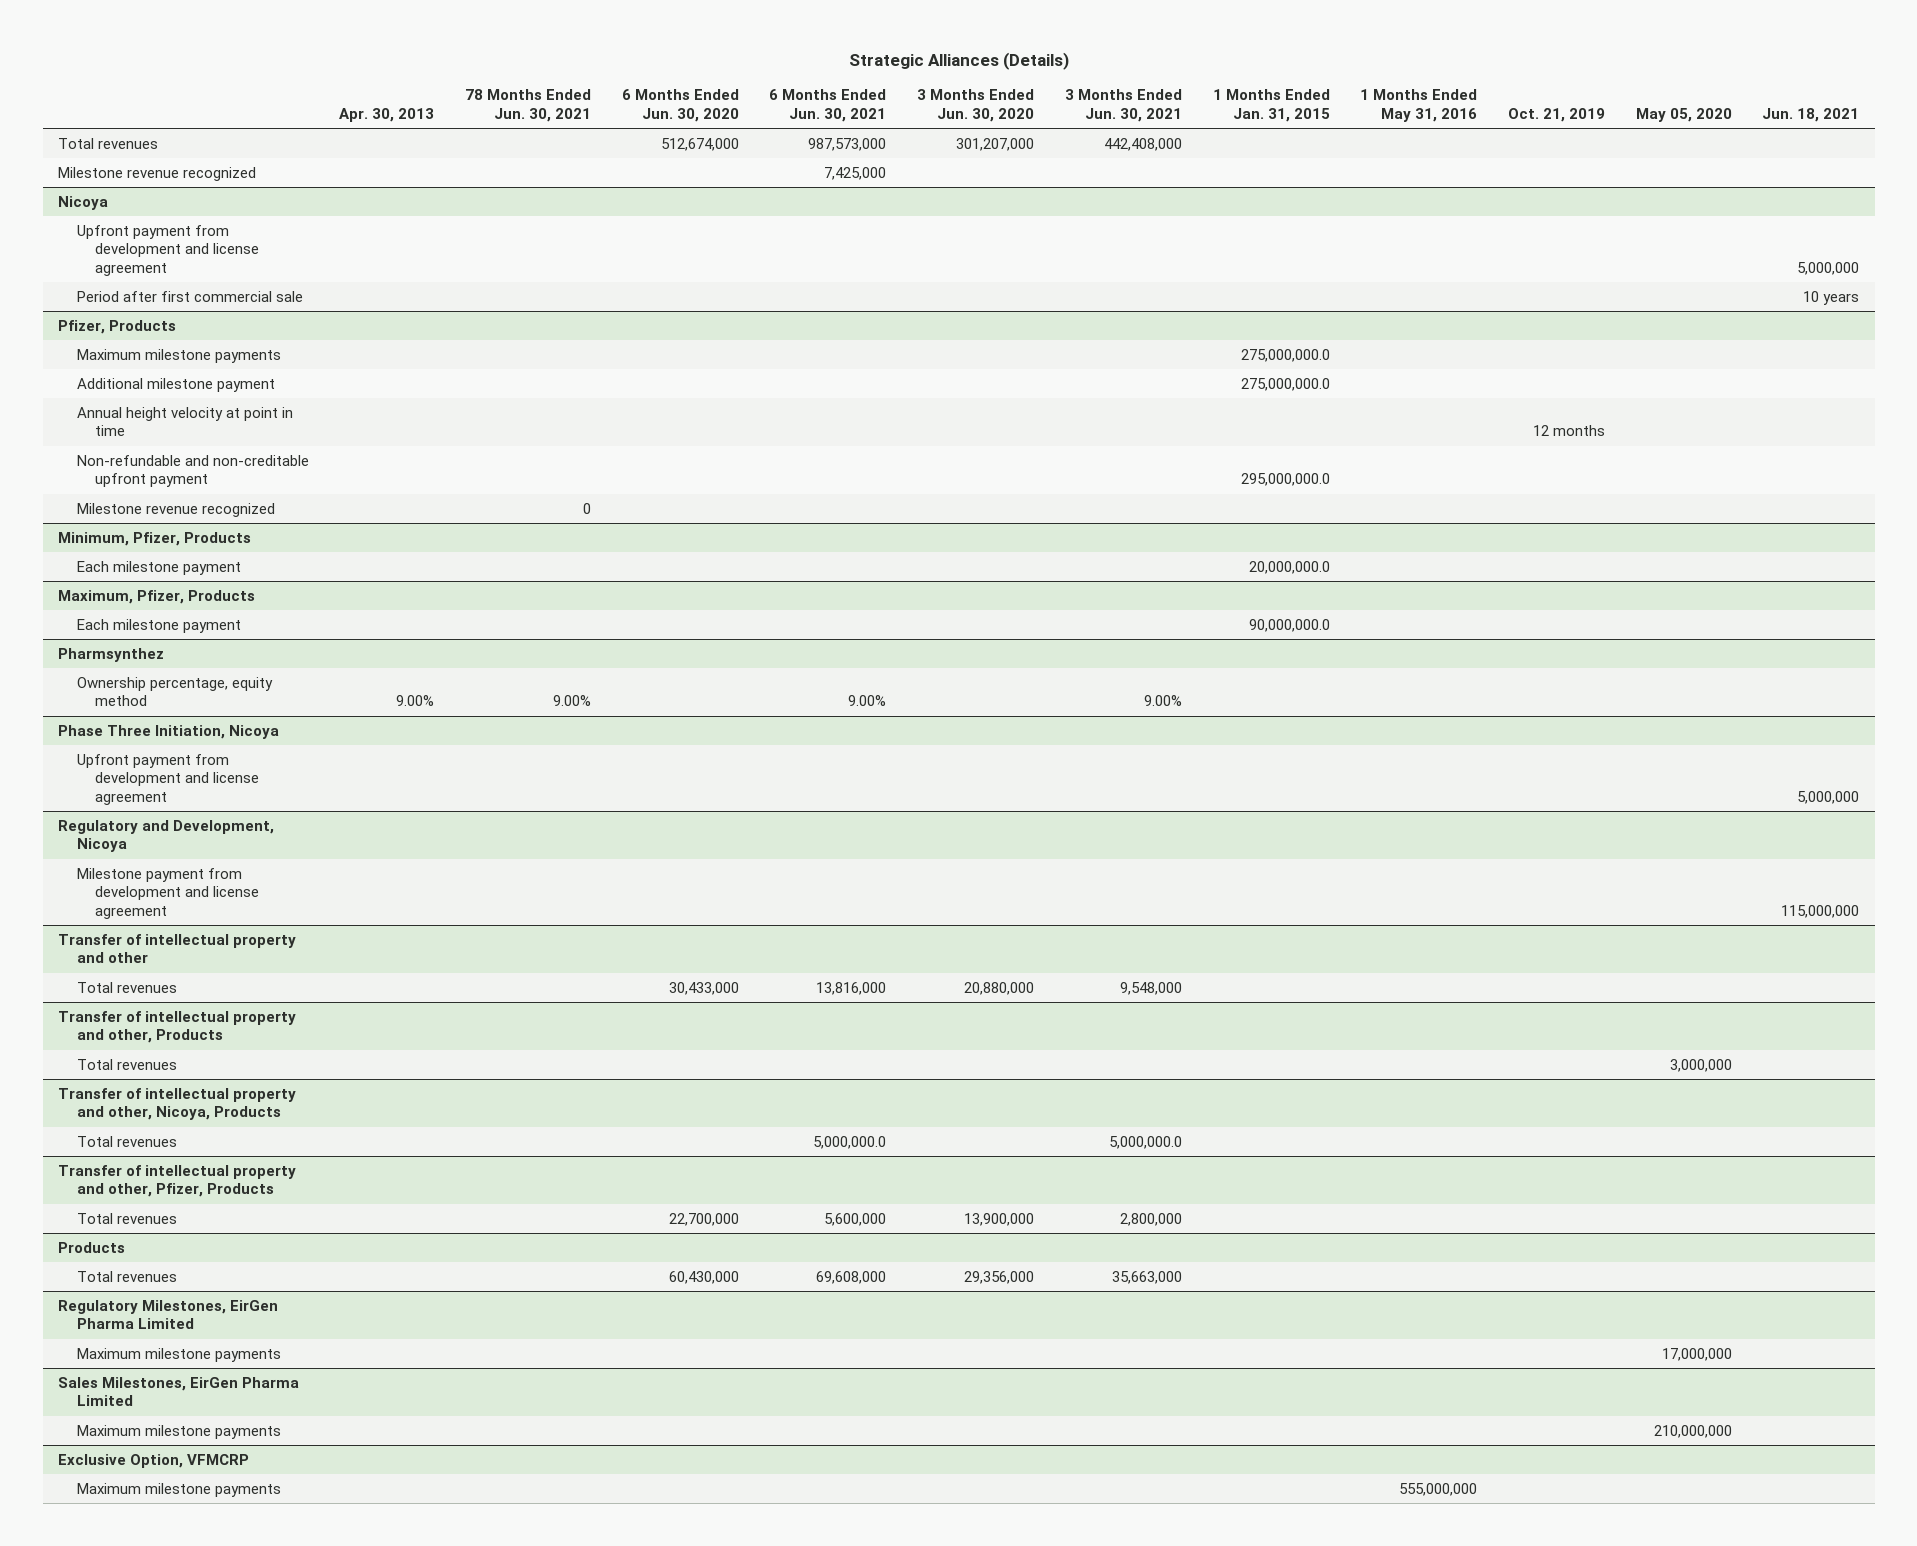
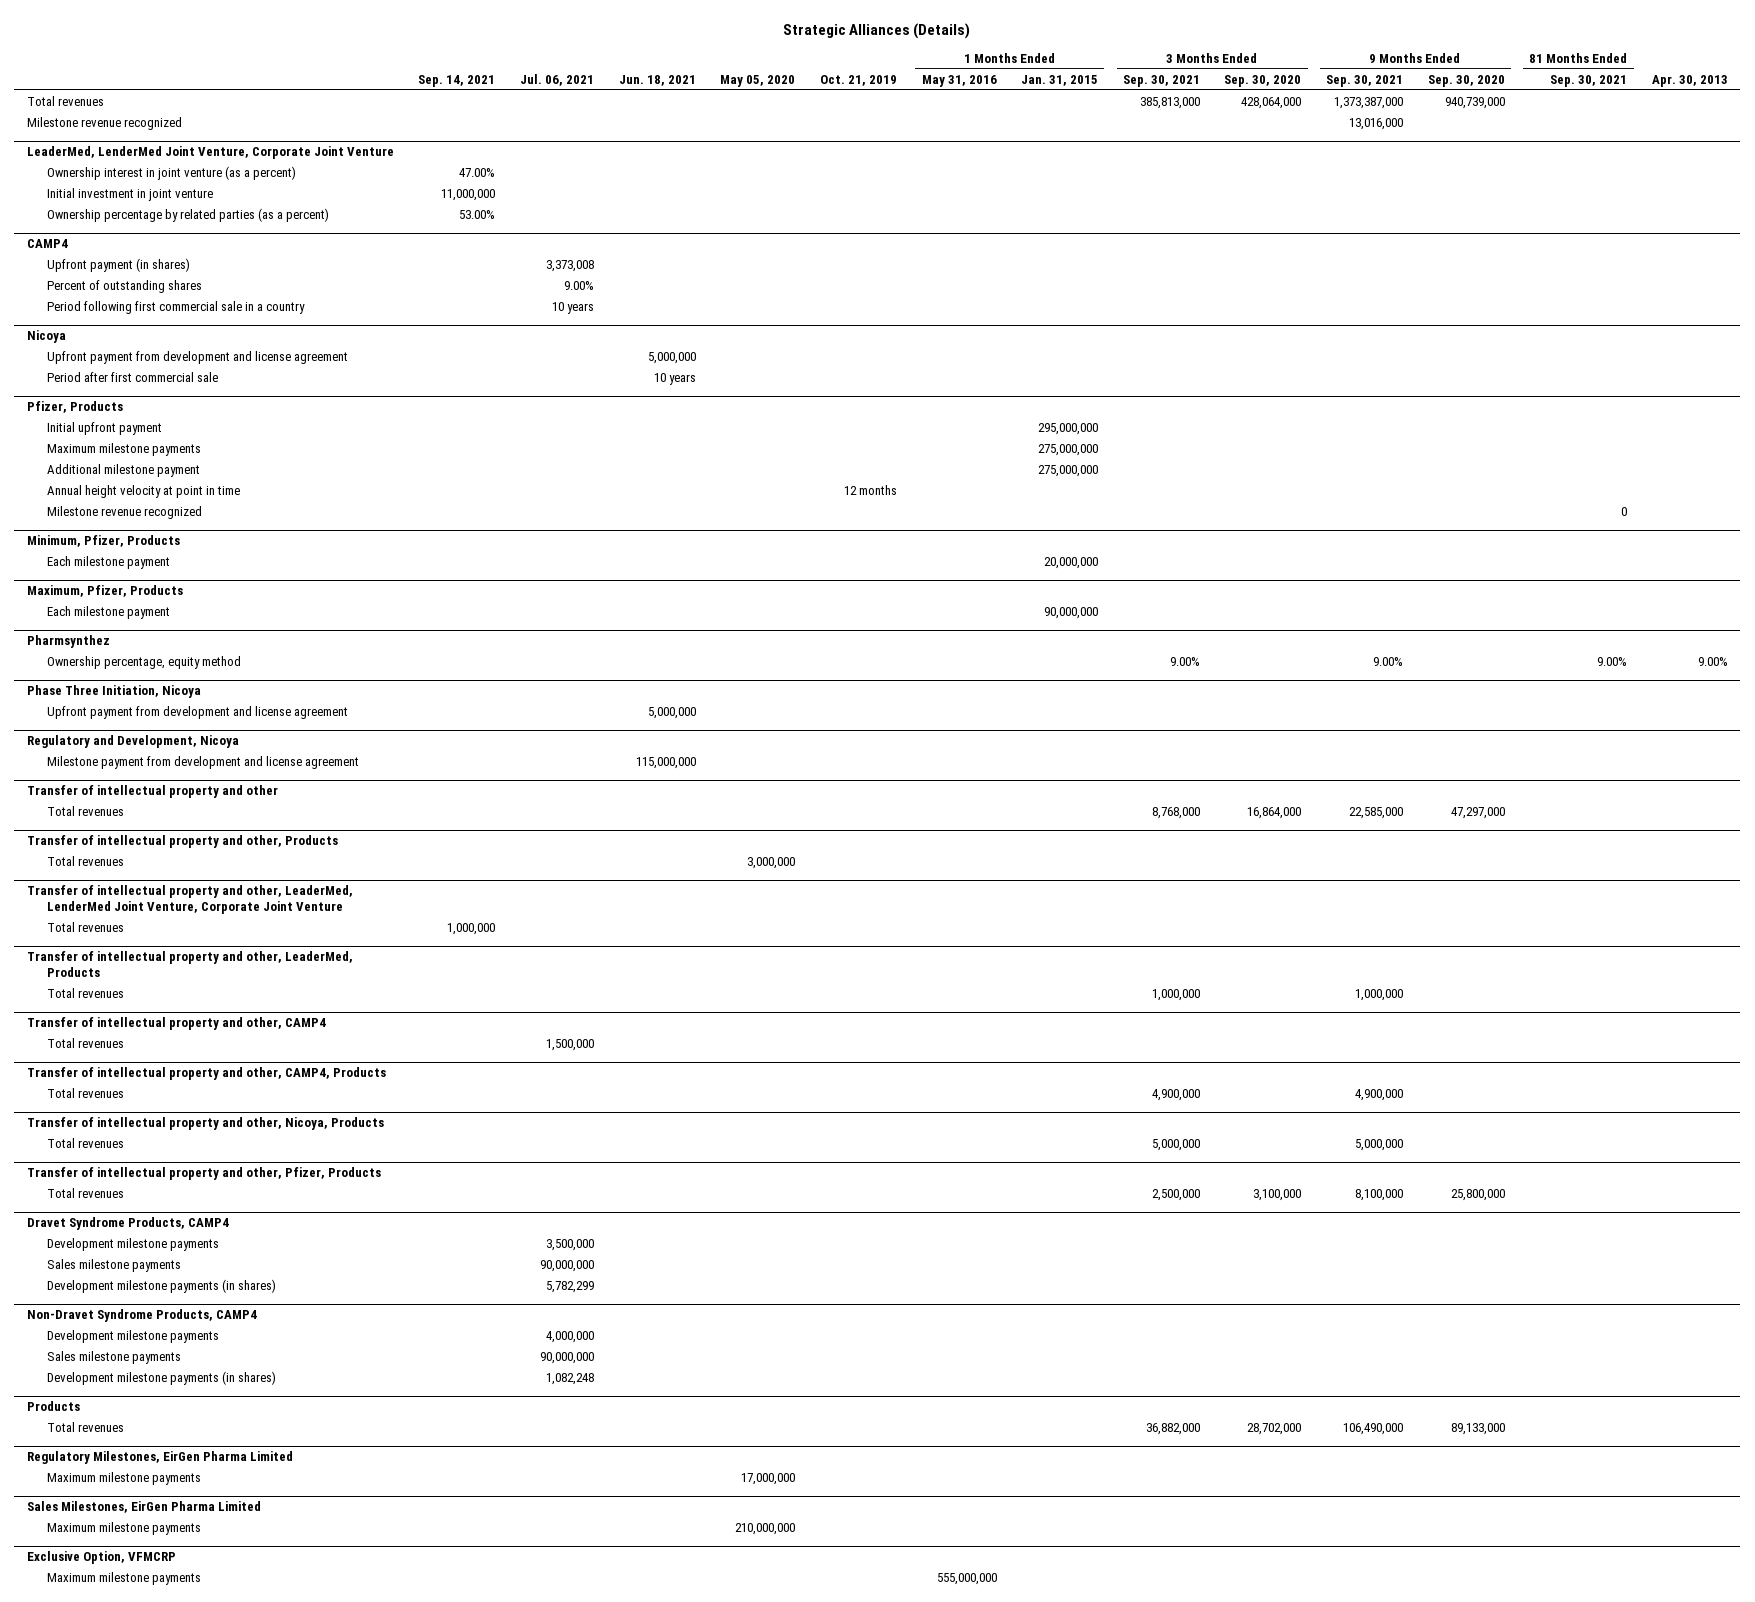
- | Apr. 30, 2013 | 78 Months Ended Jun. 30, 2021 | 6 Months Ended Jun. 30, 2020 | 6 Months Ended Jun. 30, 2021 | 3 Months Ended Jun. 30, 2020 | 3 Months Ended Jun. 30, 2021 | 1 Months Ended Jan. 31, 2015 | 1 Months Ended May 31, 2016 | Oct. 21, 2019 | May 05, 2020 | Jun. 18, 2021
+ | Sep. 14, 2021 | Jul. 06, 2021 | Jun. 18, 2021 | May 05, 2020 | Oct. 21, 2019 | 1 Months Ended May 31, 2016 | 1 Months Ended Jan. 31, 2015 | 3 Months Ended Sep. 30, 2021 | 3 Months Ended Sep. 30, 2020 | 9 Months Ended Sep. 30, 2021 | 9 Months Ended Sep. 30, 2020 | 81 Months Ended Sep. 30, 2021 | Apr. 30, 2013
+ LeaderMed, LenderMed Joint Venture, Corporate Joint Venture
+ Ownership interest in joint venture (as a percent) | 47.00% | | | | | | | | | | | |
+ Initial investment in joint venture | 11,000,000 | | | | | | | | | | | |
+ Ownership percentage by related parties (as a percent) | 53.00% | | | | | | | | | | | |
+ CAMP4
+ Upfront payment (in shares) | | 3,373,008 | | | | | | | | | | |
+ Percent of outstanding shares | | 9.00% | | | | | | | | | | |
+ Period following first commercial sale in a country | | 10 years | | | | | | | | | | |
@ Pfizer, Products
- Maximum milestone payments | | | | | | | 275,000,000.0 | | | |
- Additional milestone payment | | | | | | | 275,000,000.0 | | | |
+ Initial upfront payment | | | | | | | 295,000,000 | | | | | |
+ Maximum milestone payments | | | | | | | 275,000,000 | | | | | |
+ Additional milestone payment | | | | | | | 275,000,000 | | | | | |
- Non-refundable and non-creditable upfront payment | | | | | | | 295,000,000.0 | | | |
@ Minimum, Pfizer, Products
- Each milestone payment | | | | | | | 20,000,000.0 | | | |
+ Each milestone payment | | | | | | | 20,000,000 | | | | | |
@ Maximum, Pfizer, Products
- Each milestone payment | | | | | | | 90,000,000.0 | | | |
+ Each milestone payment | | | | | | | 90,000,000 | | | | | |
+ Transfer of intellectual property and other, LeaderMed, LenderMed Joint Venture, Corporate Joint Venture
+ Total revenues | 1,000,000 | | | | | | | | | | | |
+ Transfer of intellectual property and other, LeaderMed, Products
+ Total revenues | | | | | | | | 1,000,000 | | 1,000,000 | | |
+ Transfer of intellectual property and other, CAMP4
+ Total revenues | | 1,500,000 | | | | | | | | | | |
+ Transfer of intellectual property and other, CAMP4, Products
+ Total revenues | | | | | | | | 4,900,000 | | 4,900,000 | | |
+ Dravet Syndrome Products, CAMP4
+ Development milestone payments | | 3,500,000 | | | | | | | | | | |
+ Sales milestone payments | | 90,000,000 | | | | | | | | | | |
+ Development milestone payments (in shares) | | 5,782,299 | | | | | | | | | | |
+ Non-Dravet Syndrome Products, CAMP4
+ Development milestone payments | | 4,000,000 | | | | | | | | | | |
+ Sales milestone payments | | 90,000,000 | | | | | | | | | | |
+ Development milestone payments (in shares) | | 1,082,248 | | | | | | | | | | |

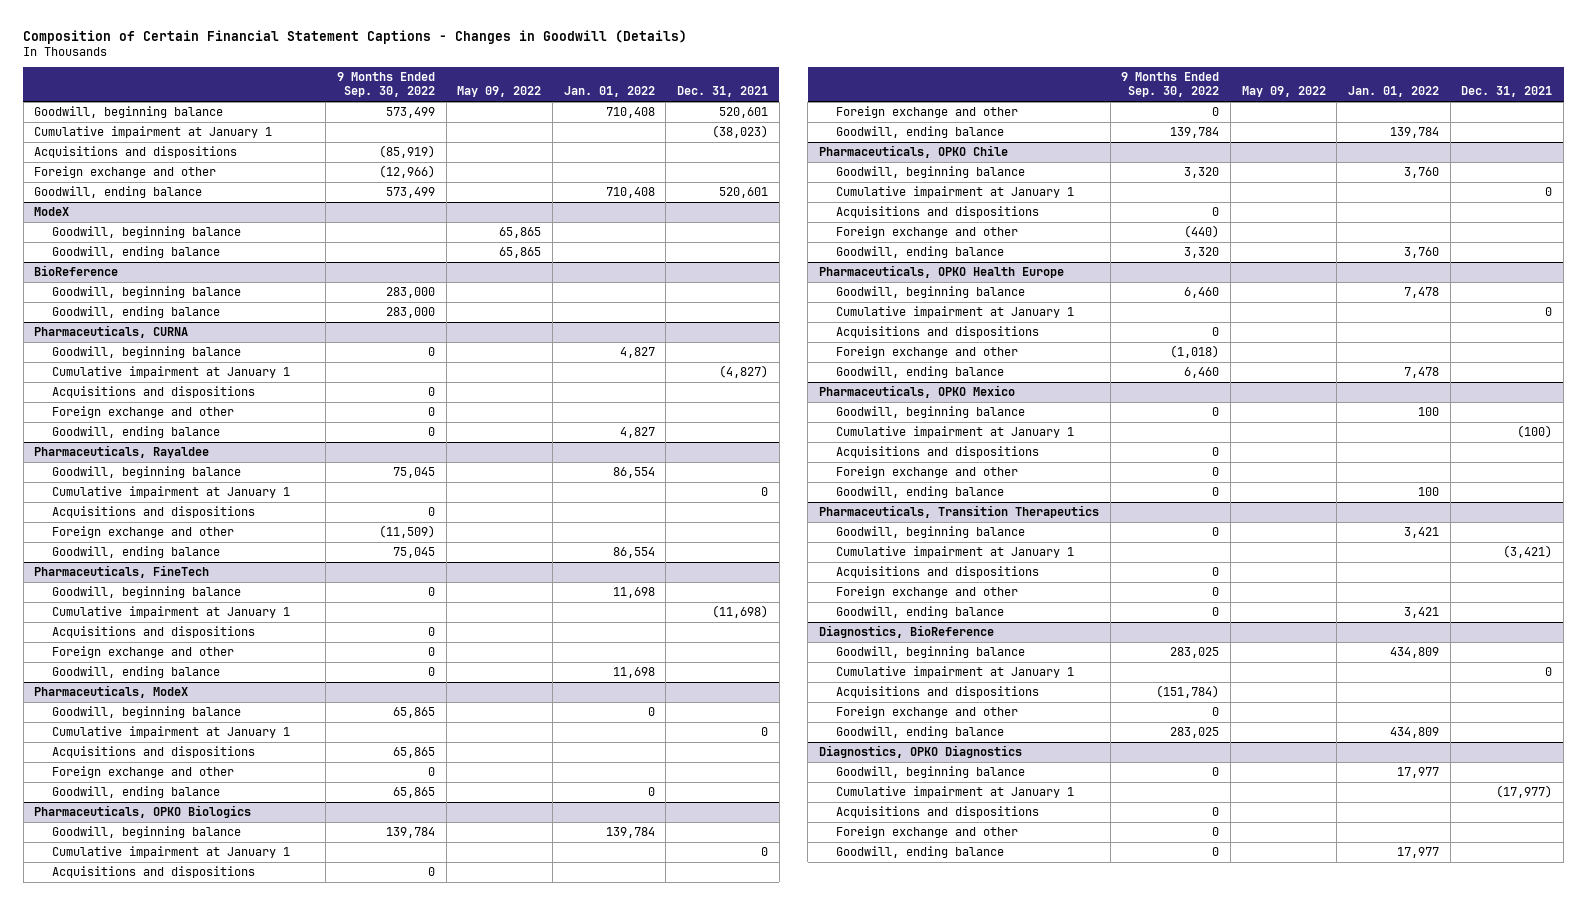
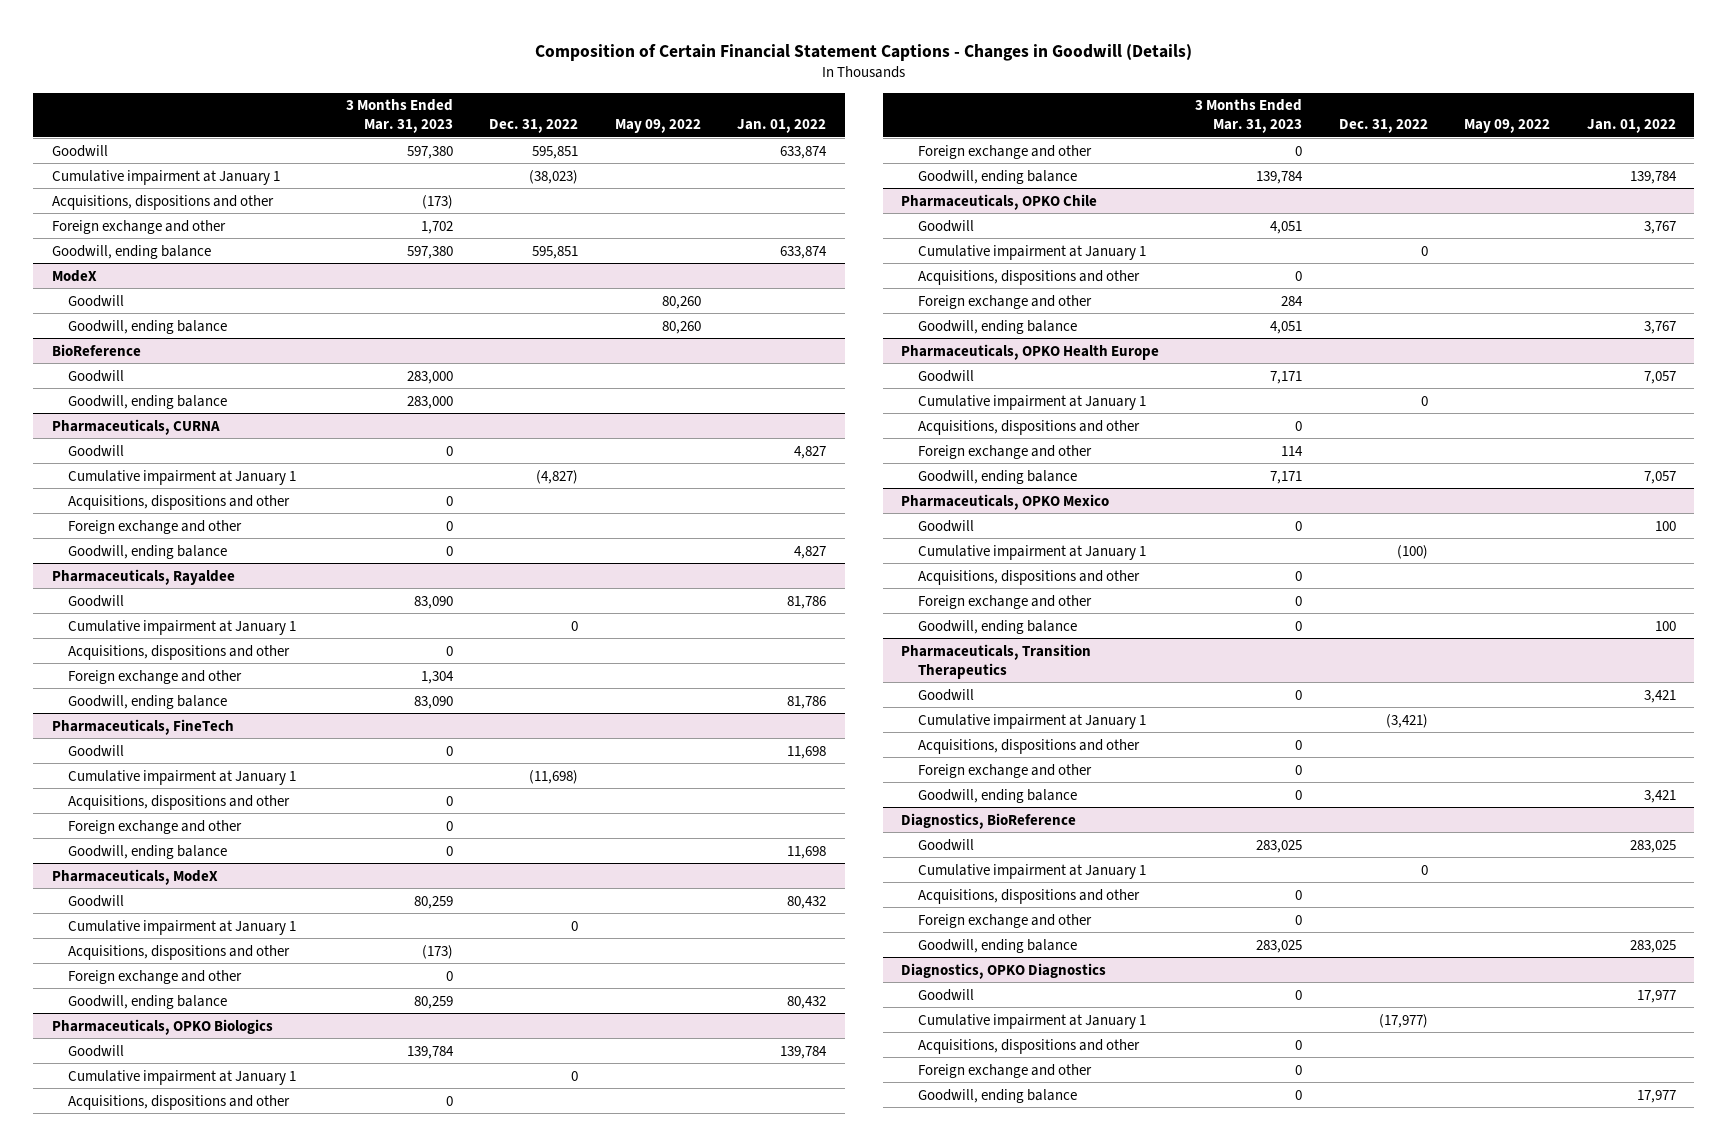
- | 9 Months Ended Sep. 30, 2022 | May 09, 2022 | Jan. 01, 2022 | Dec. 31, 2021
+ | 3 Months Ended Mar. 31, 2023 | Dec. 31, 2022 | May 09, 2022 | Jan. 01, 2022
- Goodwill, beginning balance | 573,499 | | 710,408 | 520,601
+ Goodwill | 597,380 | 595,851 | | 633,874
- Acquisitions and dispositions | (85,919) | | |
+ Acquisitions, dispositions and other | (173) | | |
- Goodwill, ending balance | 573,499 | | 710,408 | 520,601
+ Goodwill, ending balance | 597,380 | 595,851 | | 633,874
@ ModeX
- Goodwill, beginning balance | | 65,865 | |
- Goodwill, ending balance | | 65,865 | |
+ Goodwill | | | 80,260 |
+ Goodwill, ending balance | | | 80,260 |
@ BioReference
- Goodwill, beginning balance | 283,000 | | |
+ Goodwill | 283,000 | | |
@ Pharmaceuticals, CURNA
- Goodwill, beginning balance | 0 | | 4,827 |
+ Goodwill | 0 | | | 4,827
- Acquisitions and dispositions | 0 | | |
+ Acquisitions, dispositions and other | 0 | | |
@ Pharmaceuticals, Rayaldee
- Goodwill, beginning balance | 75,045 | | 86,554 |
+ Goodwill | 83,090 | | | 81,786
- Acquisitions and dispositions | 0 | | |
+ Acquisitions, dispositions and other | 0 | | |
- Goodwill, ending balance | 75,045 | | 86,554 |
+ Goodwill, ending balance | 83,090 | | | 81,786
@ Pharmaceuticals, FineTech
- Goodwill, beginning balance | 0 | | 11,698 |
+ Goodwill | 0 | | | 11,698
- Acquisitions and dispositions | 0 | | |
+ Acquisitions, dispositions and other | 0 | | |
@ Pharmaceuticals, ModeX
- Goodwill, beginning balance | 65,865 | | 0 |
+ Goodwill | 80,259 | | | 80,432
- Acquisitions and dispositions | 65,865 | | |
+ Acquisitions, dispositions and other | (173) | | |
- Goodwill, ending balance | 65,865 | | 0 |
+ Goodwill, ending balance | 80,259 | | | 80,432
@ Pharmaceuticals, OPKO Biologics
- Goodwill, beginning balance | 139,784 | | 139,784 |
+ Goodwill | 139,784 | | | 139,784
- Acquisitions and dispositions | 0 | | |
+ Acquisitions, dispositions and other | 0 | | |
@ Pharmaceuticals, OPKO Chile
- Goodwill, beginning balance | 3,320 | | 3,760 |
+ Goodwill | 4,051 | | | 3,767
- Acquisitions and dispositions | 0 | | |
+ Acquisitions, dispositions and other | 0 | | |
- Goodwill, ending balance | 3,320 | | 3,760 |
+ Goodwill, ending balance | 4,051 | | | 3,767
@ Pharmaceuticals, OPKO Health Europe
- Goodwill, beginning balance | 6,460 | | 7,478 |
+ Goodwill | 7,171 | | | 7,057
- Acquisitions and dispositions | 0 | | |
+ Acquisitions, dispositions and other | 0 | | |
- Goodwill, ending balance | 6,460 | | 7,478 |
+ Goodwill, ending balance | 7,171 | | | 7,057
@ Pharmaceuticals, OPKO Mexico
- Goodwill, beginning balance | 0 | | 100 |
+ Goodwill | 0 | | | 100
- Acquisitions and dispositions | 0 | | |
+ Acquisitions, dispositions and other | 0 | | |
@ Pharmaceuticals, Transition Therapeutics
- Goodwill, beginning balance | 0 | | 3,421 |
+ Goodwill | 0 | | | 3,421
- Acquisitions and dispositions | 0 | | |
+ Acquisitions, dispositions and other | 0 | | |
@ Diagnostics, BioReference
- Goodwill, beginning balance | 283,025 | | 434,809 |
+ Goodwill | 283,025 | | | 283,025
- Acquisitions and dispositions | (151,784) | | |
+ Acquisitions, dispositions and other | 0 | | |
- Goodwill, ending balance | 283,025 | | 434,809 |
+ Goodwill, ending balance | 283,025 | | | 283,025
@ Diagnostics, OPKO Diagnostics
- Goodwill, beginning balance | 0 | | 17,977 |
+ Goodwill | 0 | | | 17,977
- Acquisitions and dispositions | 0 | | |
+ Acquisitions, dispositions and other | 0 | | |

